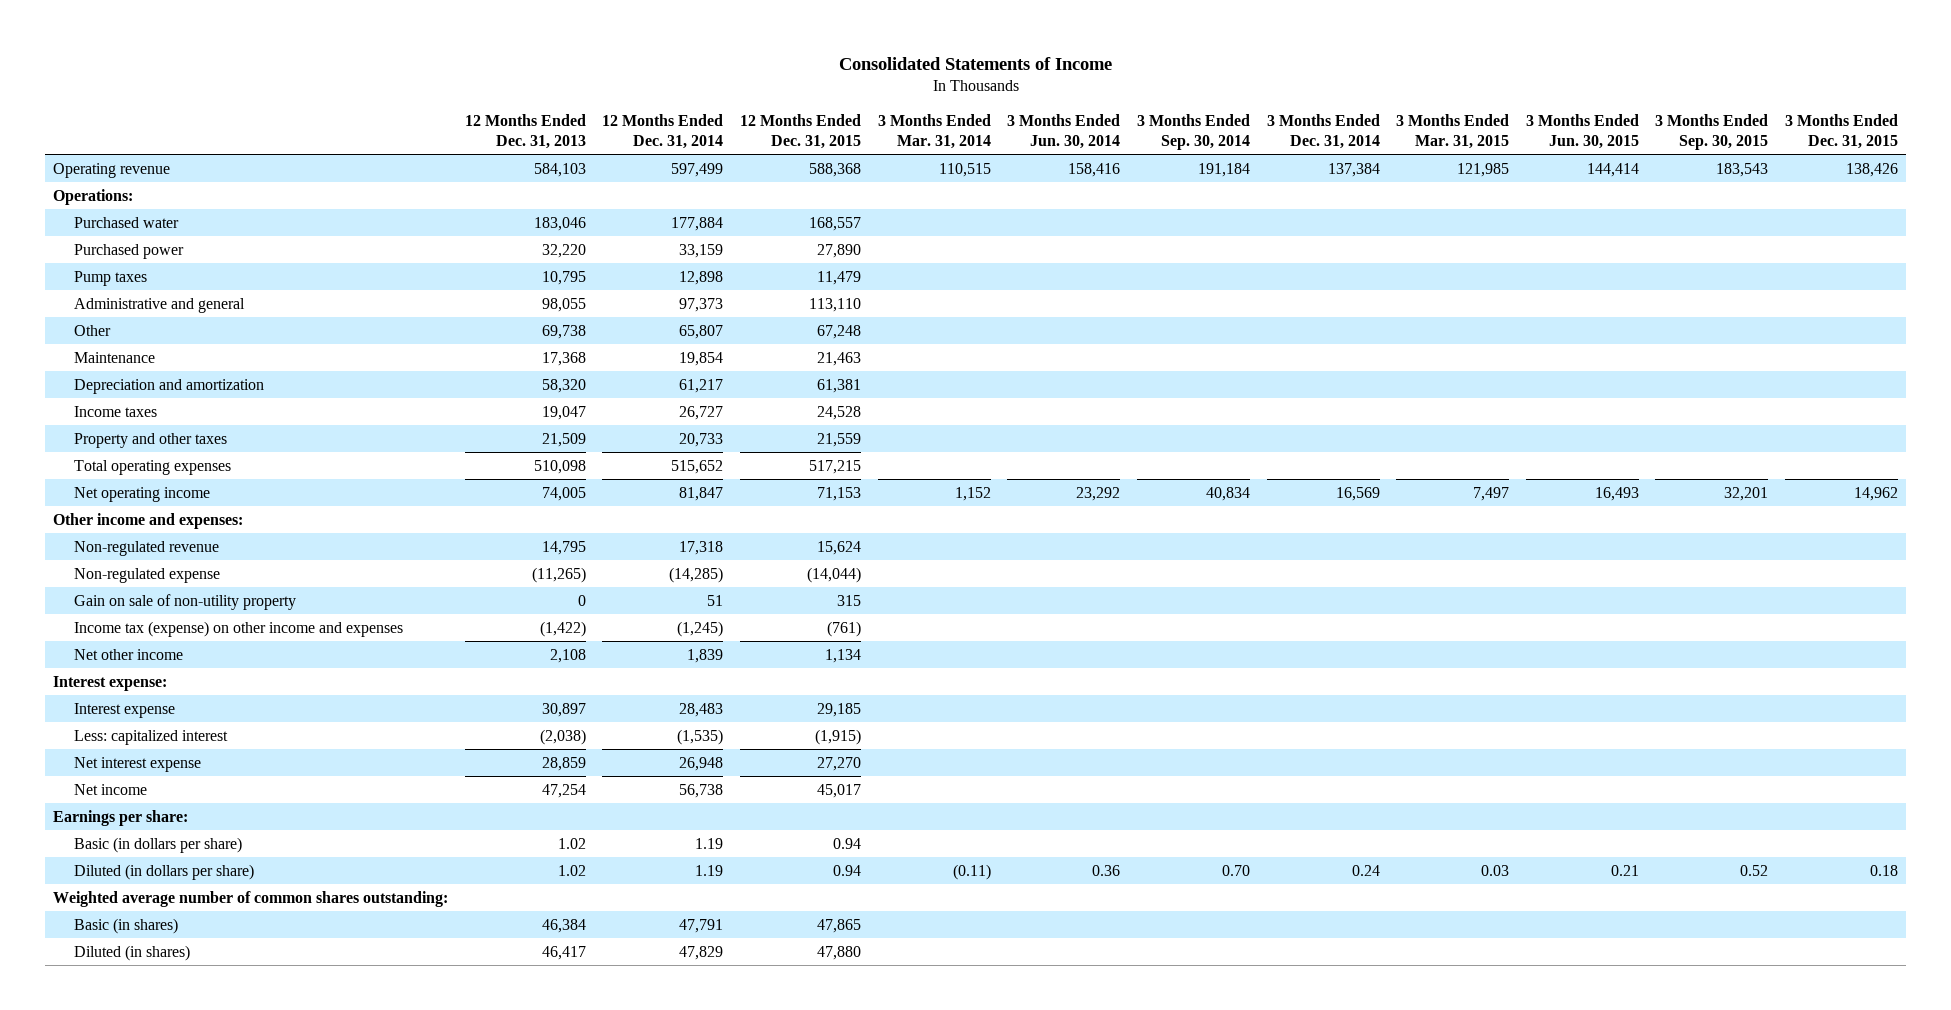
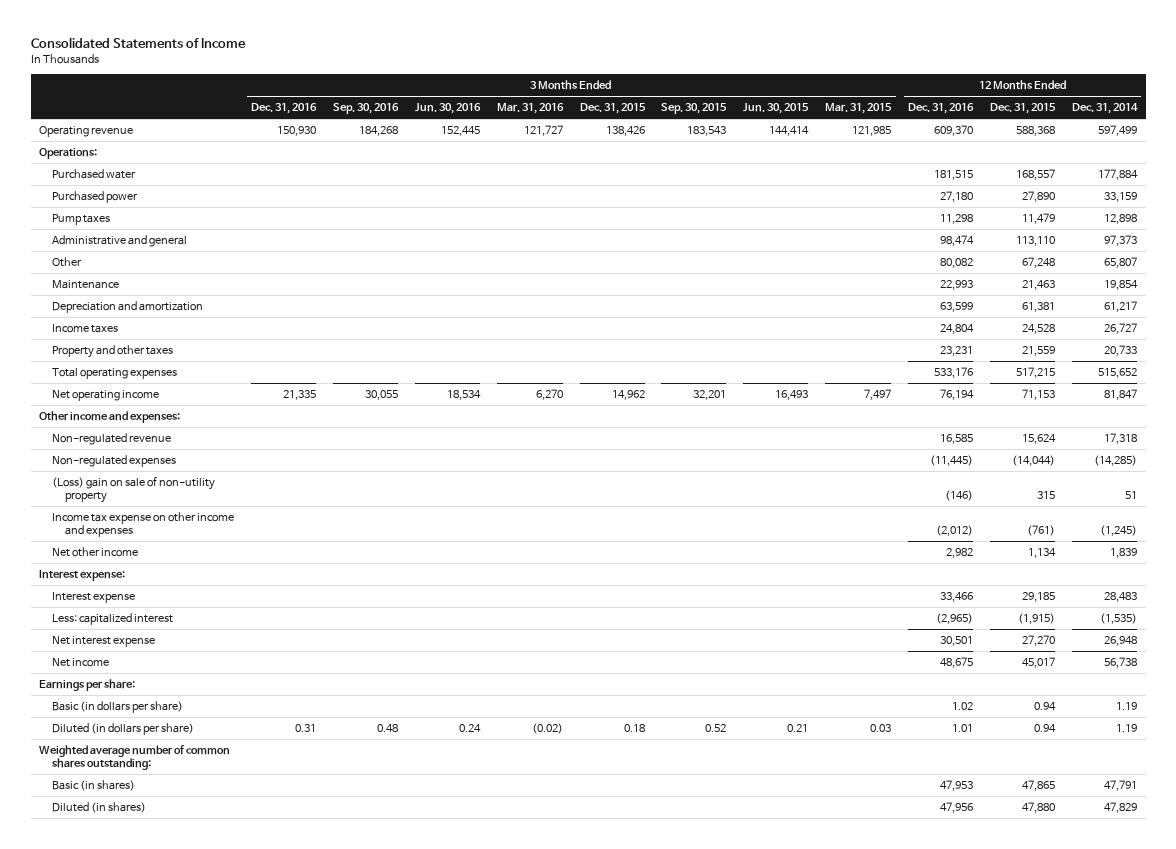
- | 12 Months Ended Dec. 31, 2013 | 12 Months Ended Dec. 31, 2014 | 12 Months Ended Dec. 31, 2015 | 3 Months Ended Mar. 31, 2014 | 3 Months Ended Jun. 30, 2014 | 3 Months Ended Sep. 30, 2014 | 3 Months Ended Dec. 31, 2014 | 3 Months Ended Mar. 31, 2015 | 3 Months Ended Jun. 30, 2015 | 3 Months Ended Sep. 30, 2015 | 3 Months Ended Dec. 31, 2015
+ | 3 Months Ended Dec. 31, 2016 | 3 Months Ended Sep. 30, 2016 | 3 Months Ended Jun. 30, 2016 | 3 Months Ended Mar. 31, 2016 | 3 Months Ended Dec. 31, 2015 | 3 Months Ended Sep. 30, 2015 | 3 Months Ended Jun. 30, 2015 | 3 Months Ended Mar. 31, 2015 | 12 Months Ended Dec. 31, 2016 | 12 Months Ended Dec. 31, 2015 | 12 Months Ended Dec. 31, 2014
- Non-regulated expense | (11,265) | (14,285) | (14,044) | | | | | | | |
- Gain on sale of non-utility property | 0 | 51 | 315 | | | | | | | |
- Income tax (expense) on other income and expenses | (1,422) | (1,245) | (761) | | | | | | | |
+ Non-regulated expenses | | | | | | | | | (11,445) | (14,044) | (14,285)
+ (Loss) gain on sale of non-utility property | | | | | | | | | (146) | 315 | 51
+ Income tax expense on other income and expenses | | | | | | | | | (2,012) | (761) | (1,245)

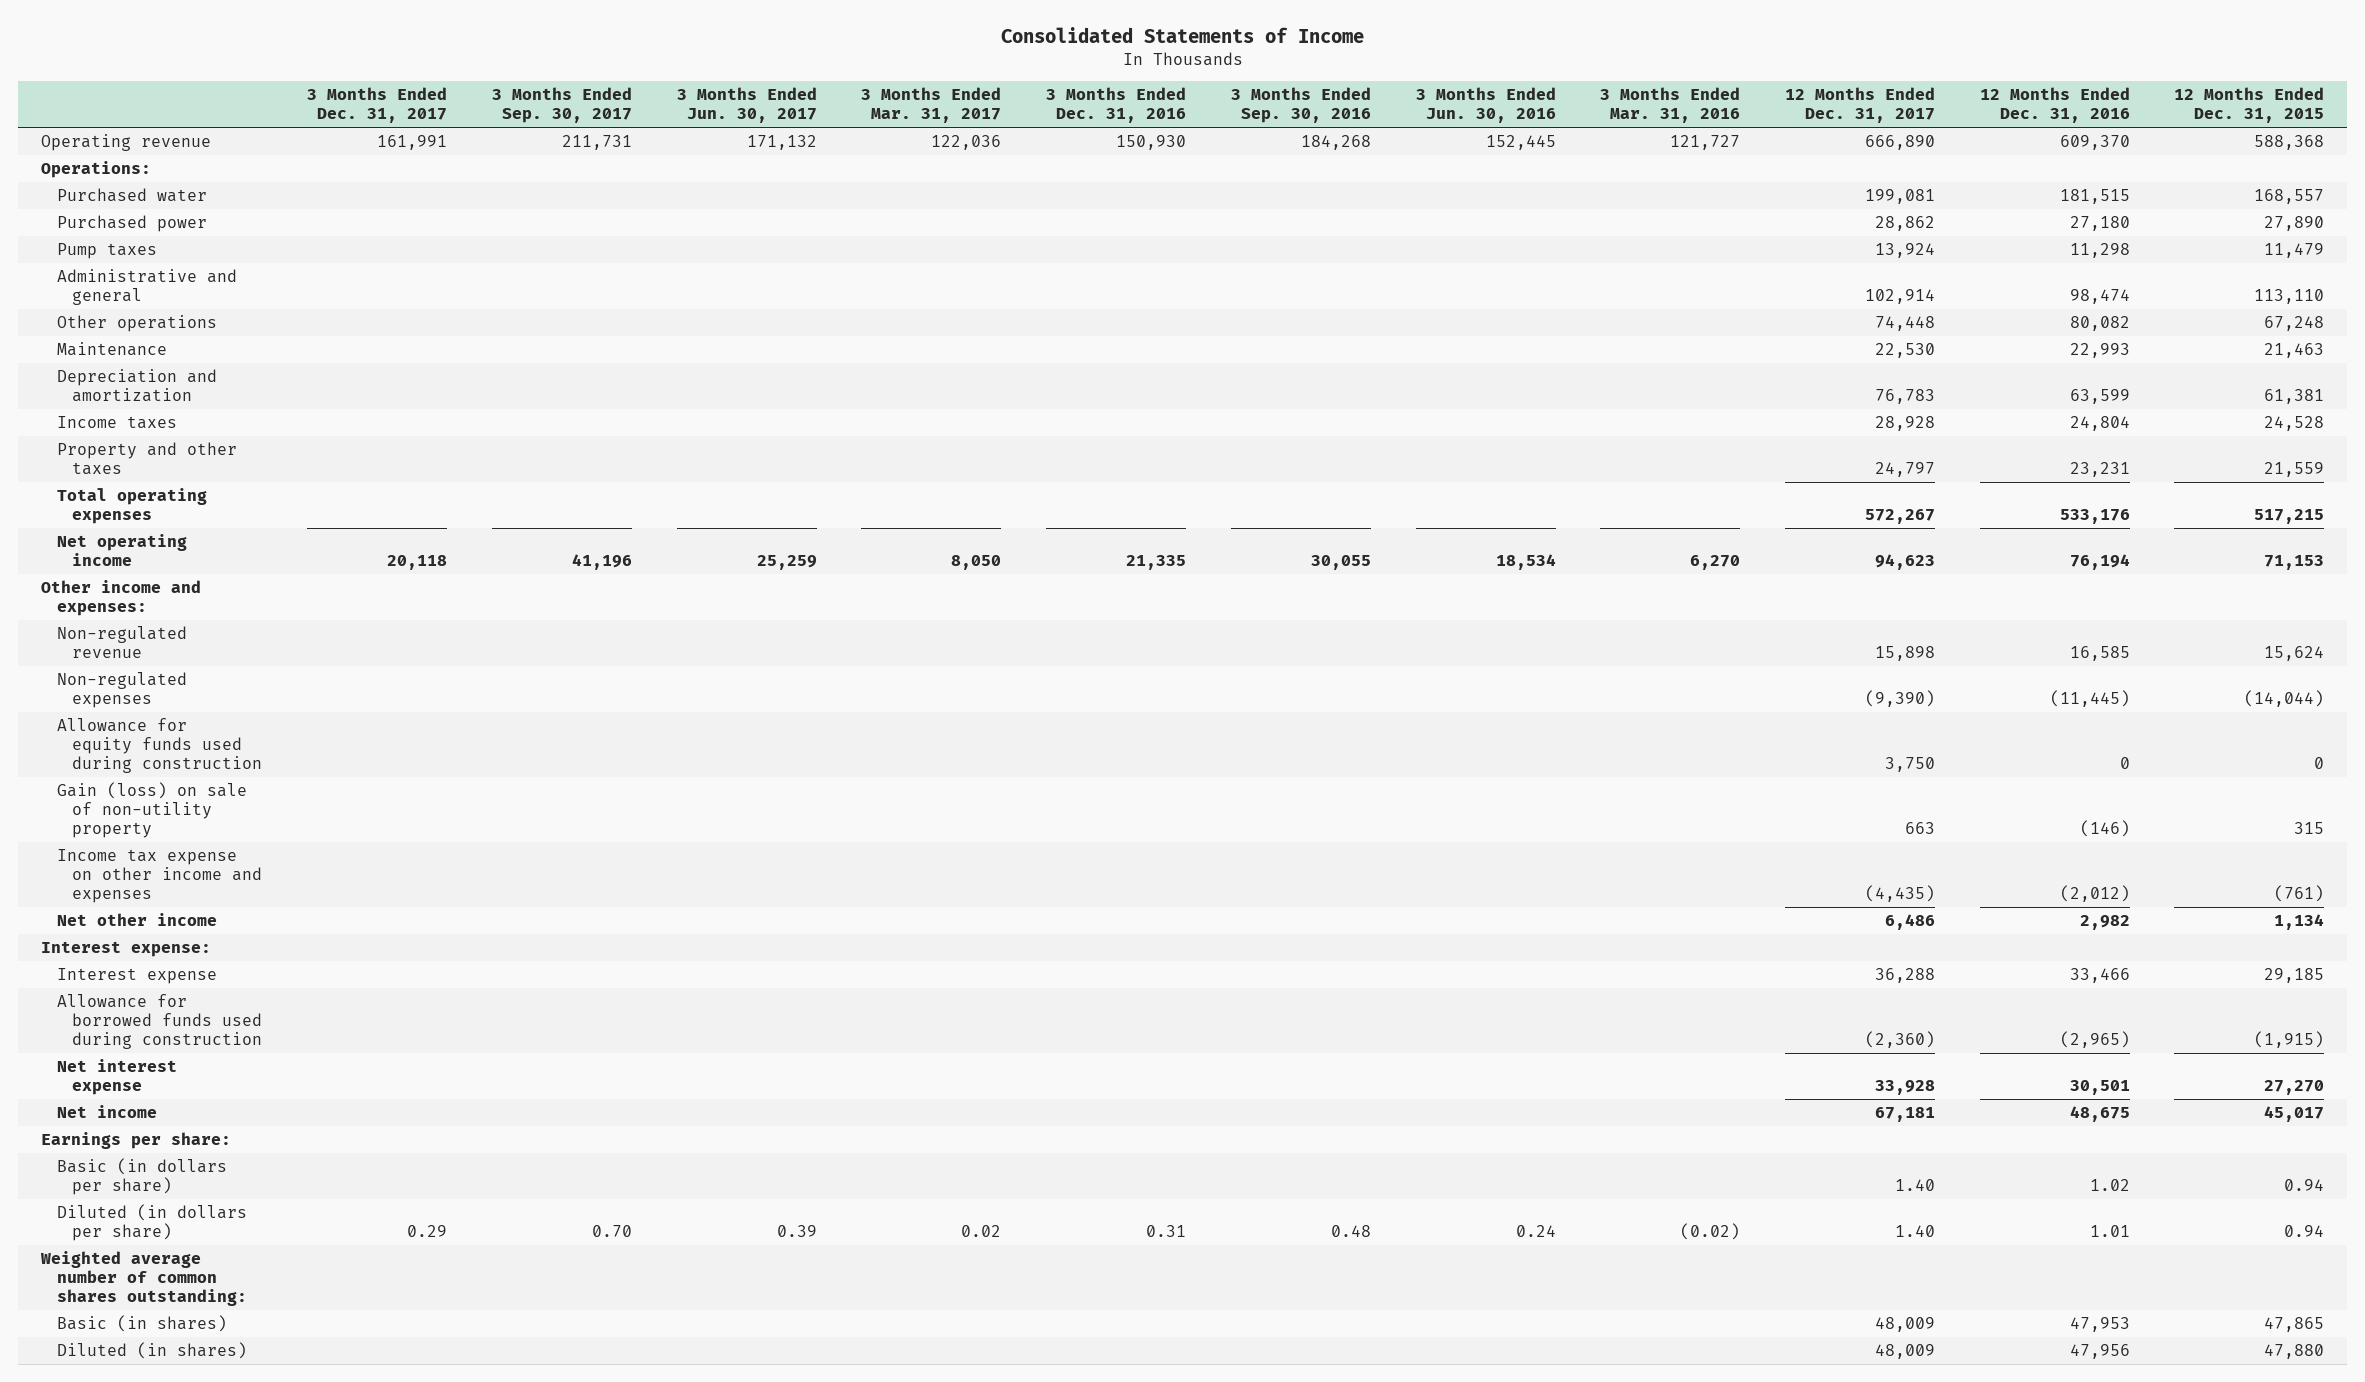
- | 3 Months Ended Dec. 31, 2016 | 3 Months Ended Sep. 30, 2016 | 3 Months Ended Jun. 30, 2016 | 3 Months Ended Mar. 31, 2016 | 3 Months Ended Dec. 31, 2015 | 3 Months Ended Sep. 30, 2015 | 3 Months Ended Jun. 30, 2015 | 3 Months Ended Mar. 31, 2015 | 12 Months Ended Dec. 31, 2016 | 12 Months Ended Dec. 31, 2015 | 12 Months Ended Dec. 31, 2014
+ | 3 Months Ended Dec. 31, 2017 | 3 Months Ended Sep. 30, 2017 | 3 Months Ended Jun. 30, 2017 | 3 Months Ended Mar. 31, 2017 | 3 Months Ended Dec. 31, 2016 | 3 Months Ended Sep. 30, 2016 | 3 Months Ended Jun. 30, 2016 | 3 Months Ended Mar. 31, 2016 | 12 Months Ended Dec. 31, 2017 | 12 Months Ended Dec. 31, 2016 | 12 Months Ended Dec. 31, 2015
- Other | | | | | | | | | 80,082 | 67,248 | 65,807
+ Other operations | | | | | | | | | 74,448 | 80,082 | 67,248
- (Loss) gain on sale of non-utility property | | | | | | | | | (146) | 315 | 51
+ Allowance for equity funds used during construction | | | | | | | | | 3,750 | 0 | 0
+ Gain (loss) on sale of non-utility property | | | | | | | | | 663 | (146) | 315
- Less: capitalized interest | | | | | | | | | (2,965) | (1,915) | (1,535)
+ Allowance for borrowed funds used during construction | | | | | | | | | (2,360) | (2,965) | (1,915)

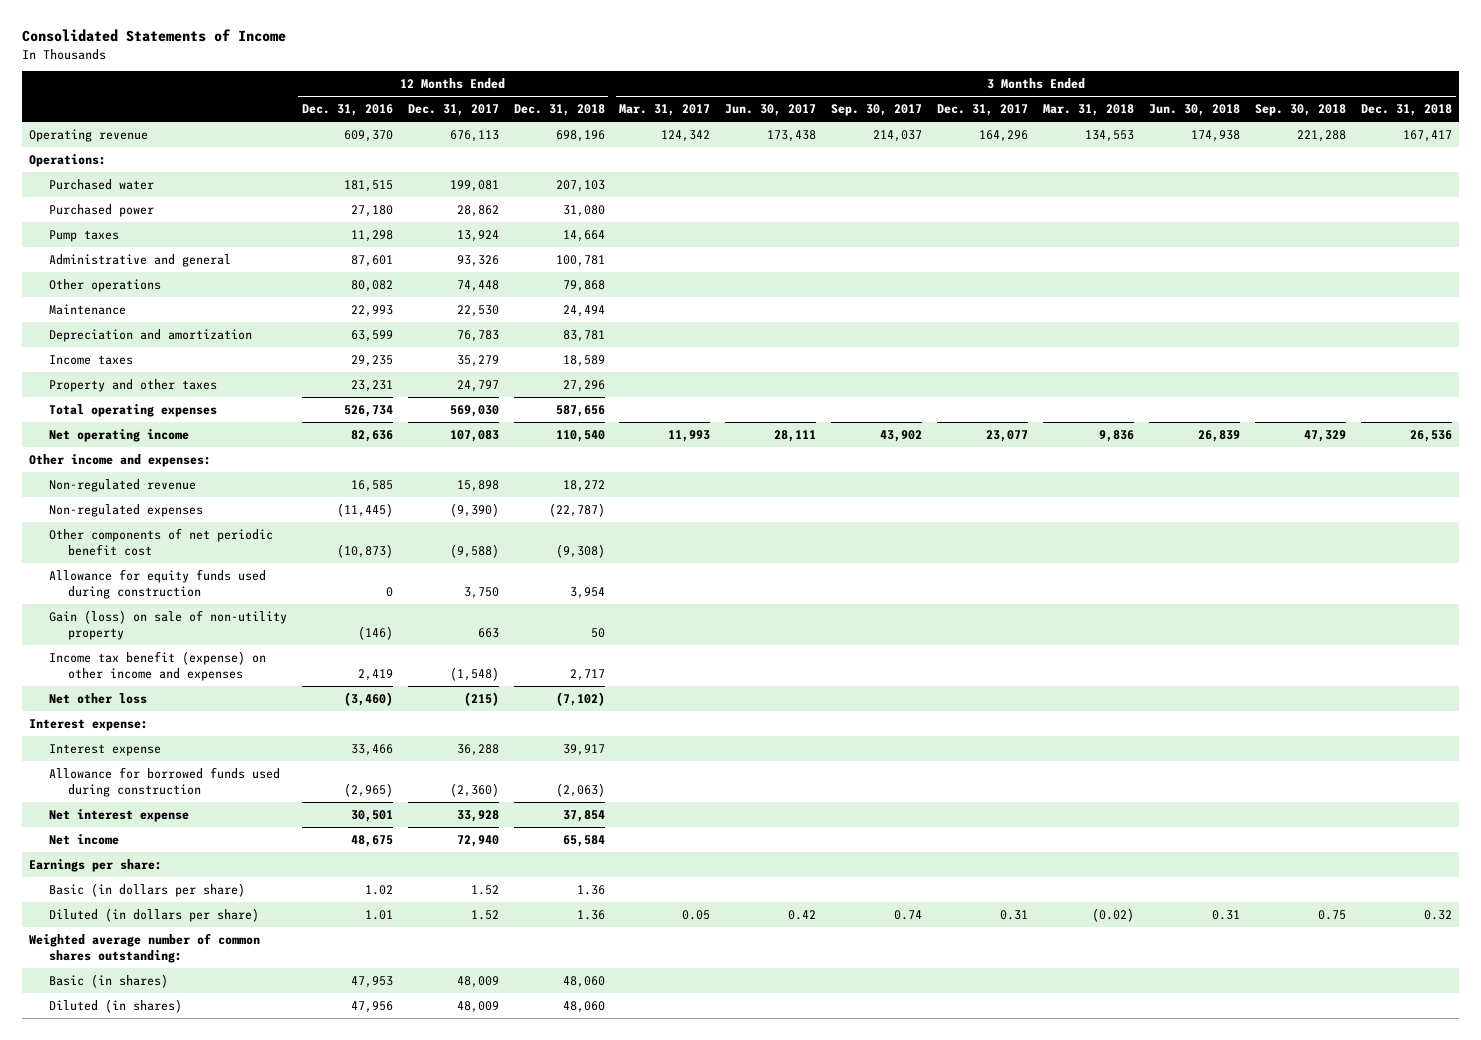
- | 3 Months Ended Dec. 31, 2017 | 3 Months Ended Sep. 30, 2017 | 3 Months Ended Jun. 30, 2017 | 3 Months Ended Mar. 31, 2017 | 3 Months Ended Dec. 31, 2016 | 3 Months Ended Sep. 30, 2016 | 3 Months Ended Jun. 30, 2016 | 3 Months Ended Mar. 31, 2016 | 12 Months Ended Dec. 31, 2017 | 12 Months Ended Dec. 31, 2016 | 12 Months Ended Dec. 31, 2015
+ | 12 Months Ended Dec. 31, 2016 | 12 Months Ended Dec. 31, 2017 | 12 Months Ended Dec. 31, 2018 | 3 Months Ended Mar. 31, 2017 | 3 Months Ended Jun. 30, 2017 | 3 Months Ended Sep. 30, 2017 | 3 Months Ended Dec. 31, 2017 | 3 Months Ended Mar. 31, 2018 | 3 Months Ended Jun. 30, 2018 | 3 Months Ended Sep. 30, 2018 | 3 Months Ended Dec. 31, 2018
- Operating revenue | 161,991 | 211,731 | 171,132 | 122,036 | 150,930 | 184,268 | 152,445 | 121,727 | 666,890 | 609,370 | 588,368
+ Operating revenue | 609,370 | 676,113 | 698,196 | 124,342 | 173,438 | 214,037 | 164,296 | 134,553 | 174,938 | 221,288 | 167,417
- Administrative and general | | | | | | | | | 102,914 | 98,474 | 113,110
+ Administrative and general | 87,601 | 93,326 | 100,781 | | | | | | | |
- Income taxes | | | | | | | | | 28,928 | 24,804 | 24,528
+ Income taxes | 29,235 | 35,279 | 18,589 | | | | | | | |
- Total operating expenses | | | | | | | | | 572,267 | 533,176 | 517,215
- Net operating income | 20,118 | 41,196 | 25,259 | 8,050 | 21,335 | 30,055 | 18,534 | 6,270 | 94,623 | 76,194 | 71,153
+ Total operating expenses | 526,734 | 569,030 | 587,656 | | | | | | | |
+ Net operating income | 82,636 | 107,083 | 110,540 | 11,993 | 28,111 | 43,902 | 23,077 | 9,836 | 26,839 | 47,329 | 26,536
+ Other components of net periodic benefit cost | (10,873) | (9,588) | (9,308) | | | | | | | |
- Income tax expense on other income and expenses | | | | | | | | | (4,435) | (2,012) | (761)
- Net other income | | | | | | | | | 6,486 | 2,982 | 1,134
+ Income tax benefit (expense) on other income and expenses | 2,419 | (1,548) | 2,717 | | | | | | | |
+ Net other loss | (3,460) | (215) | (7,102) | | | | | | | |
- Net income | | | | | | | | | 67,181 | 48,675 | 45,017
+ Net income | 48,675 | 72,940 | 65,584 | | | | | | | |
- Basic (in dollars per share) | | | | | | | | | 1.40 | 1.02 | 0.94
- Diluted (in dollars per share) | 0.29 | 0.70 | 0.39 | 0.02 | 0.31 | 0.48 | 0.24 | (0.02) | 1.40 | 1.01 | 0.94
+ Basic (in dollars per share) | 1.02 | 1.52 | 1.36 | | | | | | | |
+ Diluted (in dollars per share) | 1.01 | 1.52 | 1.36 | 0.05 | 0.42 | 0.74 | 0.31 | (0.02) | 0.31 | 0.75 | 0.32

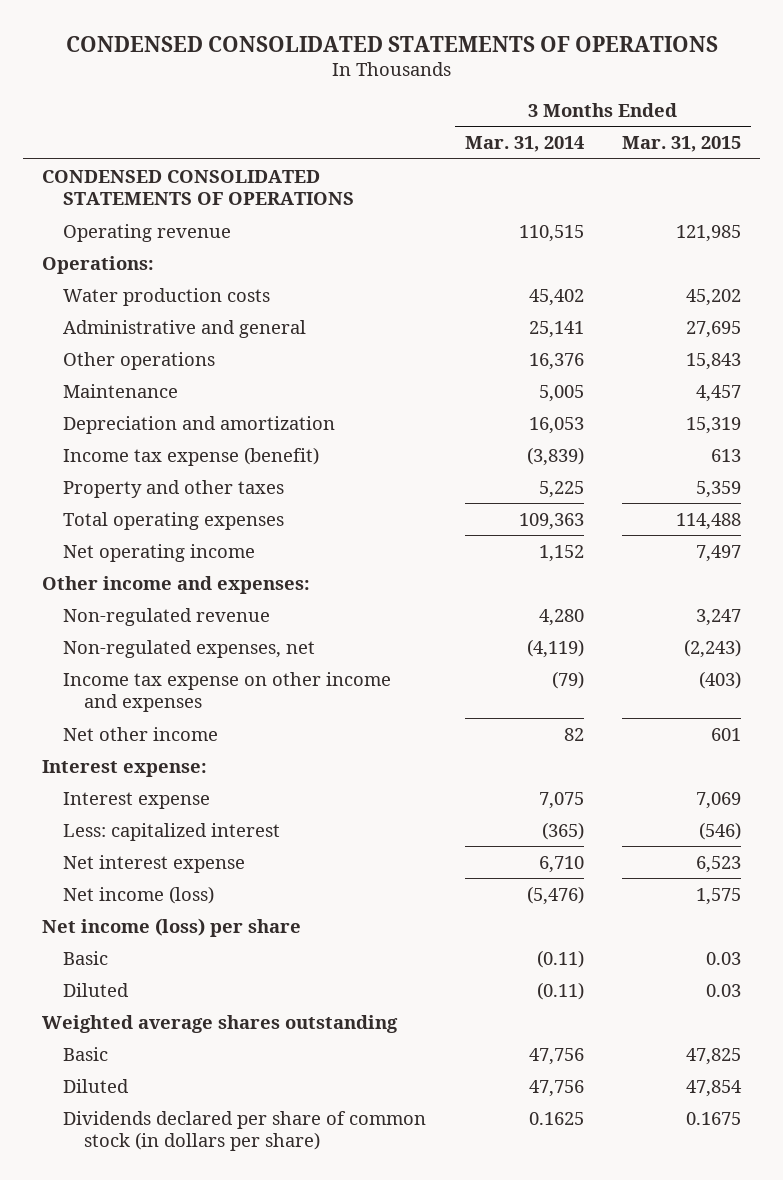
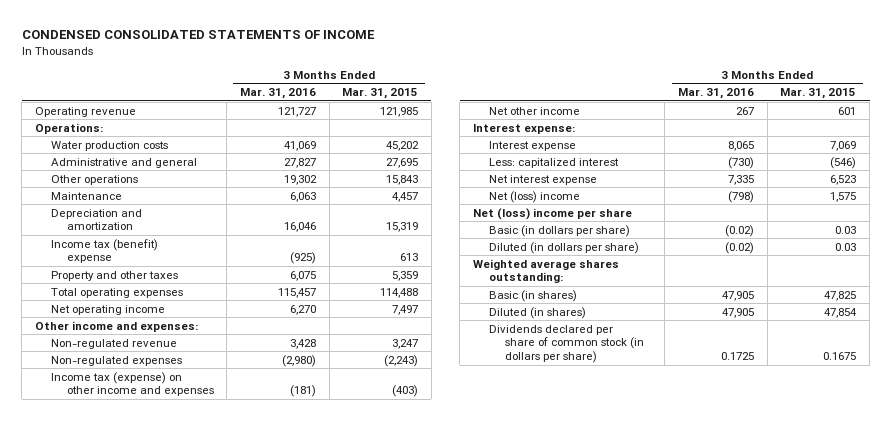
- CONDENSED CONSOLIDATED STATEMENTS OF OPERATIONS
+ CONDENSED CONSOLIDATED STATEMENTS OF INCOME
- | 3 Months Ended Mar. 31, 2014 | 3 Months Ended Mar. 31, 2015
+ | 3 Months Ended Mar. 31, 2016 | 3 Months Ended Mar. 31, 2015
- CONDENSED CONSOLIDATED STATEMENTS OF OPERATIONS
- Income tax expense (benefit) | (3,839) | 613
+ Income tax (benefit) expense | (925) | 613
- Non-regulated expenses, net | (4,119) | (2,243)
- Income tax expense on other income and expenses | (79) | (403)
+ Non-regulated expenses | (2,980) | (2,243)
+ Income tax (expense) on other income and expenses | (181) | (403)
- Net income (loss) | (5,476) | 1,575
- Net income (loss) per share
- Basic | (0.11) | 0.03
- Diluted | (0.11) | 0.03
- Weighted average shares outstanding
- Basic | 47,756 | 47,825
- Diluted | 47,756 | 47,854
+ Net (loss) income | (798) | 1,575
+ Net (loss) income per share
+ Basic (in dollars per share) | (0.02) | 0.03
+ Diluted (in dollars per share) | (0.02) | 0.03
+ Weighted average shares outstanding:
+ Basic (in shares) | 47,905 | 47,825
+ Diluted (in shares) | 47,905 | 47,854

